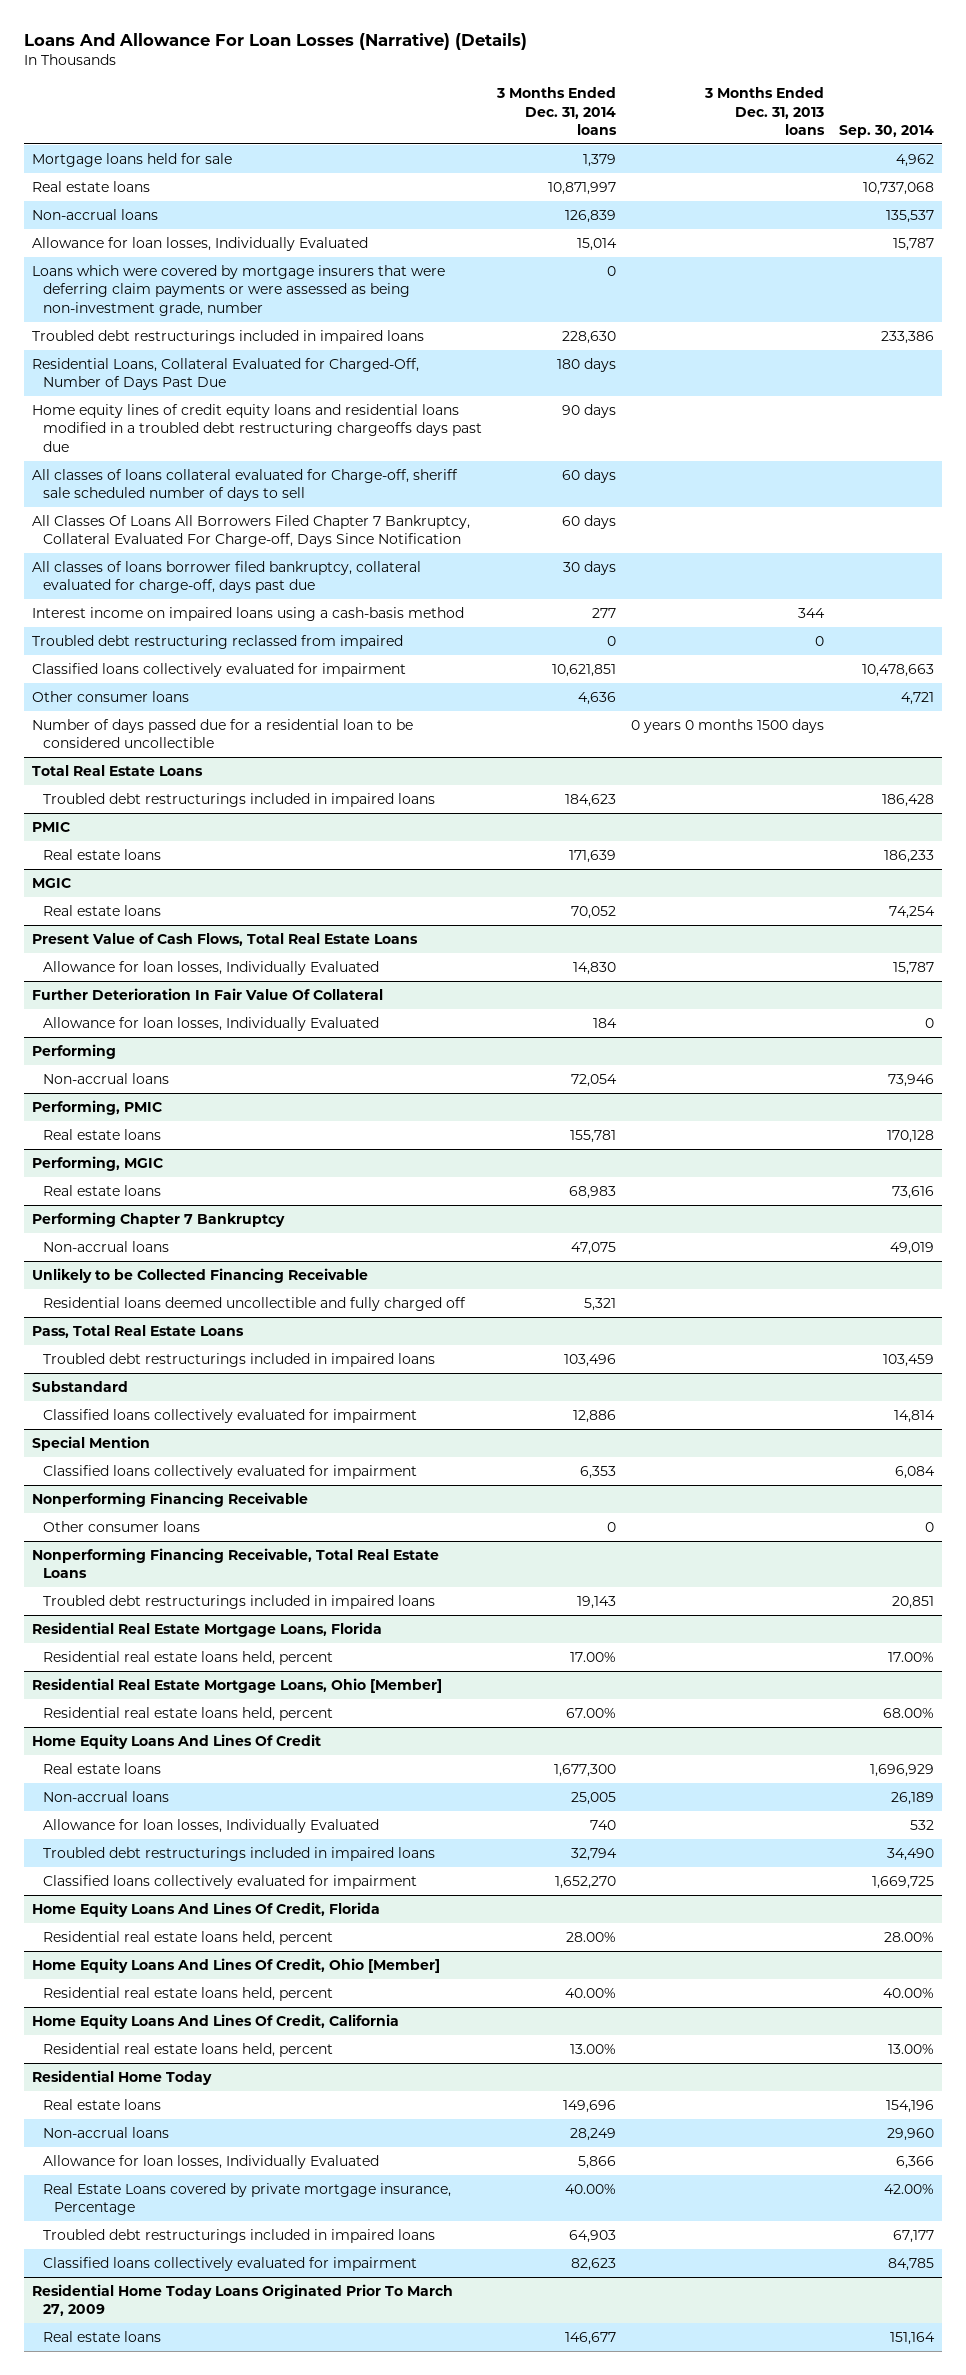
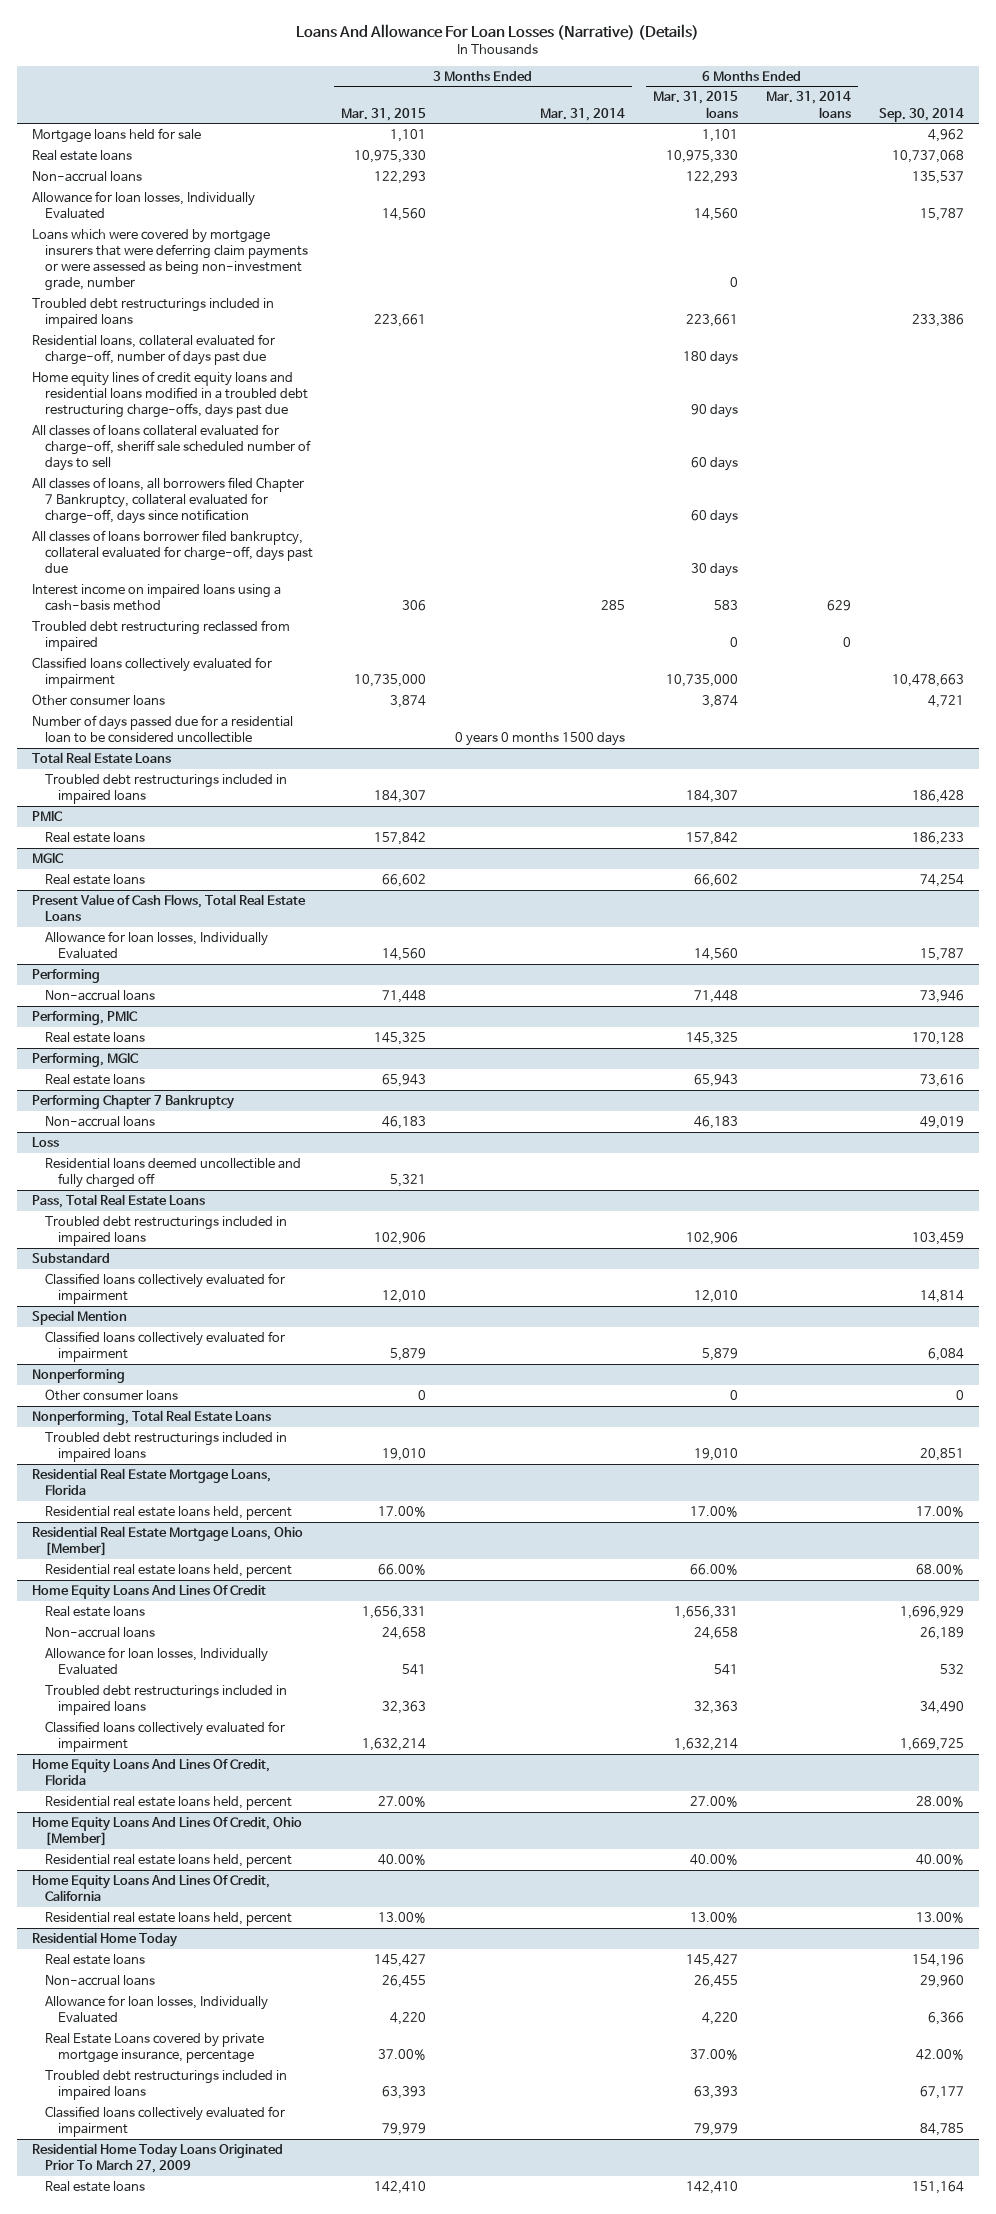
- | 3 Months Ended Dec. 31, 2014 loans | 3 Months Ended Dec. 31, 2013 loans | Sep. 30, 2014
+ | 3 Months Ended Mar. 31, 2015 | 3 Months Ended Mar. 31, 2014 | 6 Months Ended Mar. 31, 2015 loans | 6 Months Ended Mar. 31, 2014 loans | Sep. 30, 2014
- Residential Loans, Collateral Evaluated for Charged-Off, Number of Days Past Due | 180 days | |
- Home equity lines of credit equity loans and residential loans modified in a troubled debt restructuring chargeoffs days past due | 90 days | |
- All classes of loans collateral evaluated for Charge-off, sheriff sale scheduled number of days to sell | 60 days | |
- All Classes Of Loans All Borrowers Filed Chapter 7 Bankruptcy, Collateral Evaluated For Charge-off, Days Since Notification | 60 days | |
+ Residential loans, collateral evaluated for charge-off, number of days past due | | | 180 days | |
+ Home equity lines of credit equity loans and residential loans modified in a troubled debt restructuring charge-offs, days past due | | | 90 days | |
+ All classes of loans collateral evaluated for charge-off, sheriff sale scheduled number of days to sell | | | 60 days | |
+ All classes of loans, all borrowers filed Chapter 7 Bankruptcy, collateral evaluated for charge-off, days since notification | | | 60 days | |
- Further Deterioration In Fair Value Of Collateral
- Allowance for loan losses, Individually Evaluated | 184 | | 0
- Unlikely to be Collected Financing Receivable
+ Loss
- Nonperforming Financing Receivable
+ Nonperforming
- Nonperforming Financing Receivable, Total Real Estate Loans
+ Nonperforming, Total Real Estate Loans
@ Residential Home Today
- Real Estate Loans covered by private mortgage insurance, Percentage | 40.00% | | 42.00%
+ Real Estate Loans covered by private mortgage insurance, percentage | 37.00% | | 37.00% | | 42.00%

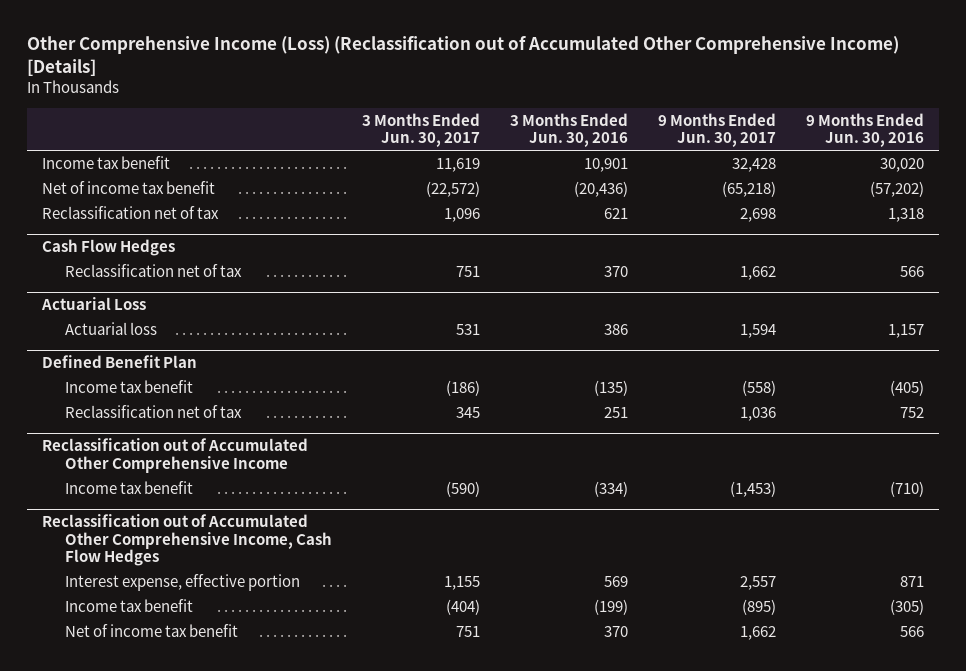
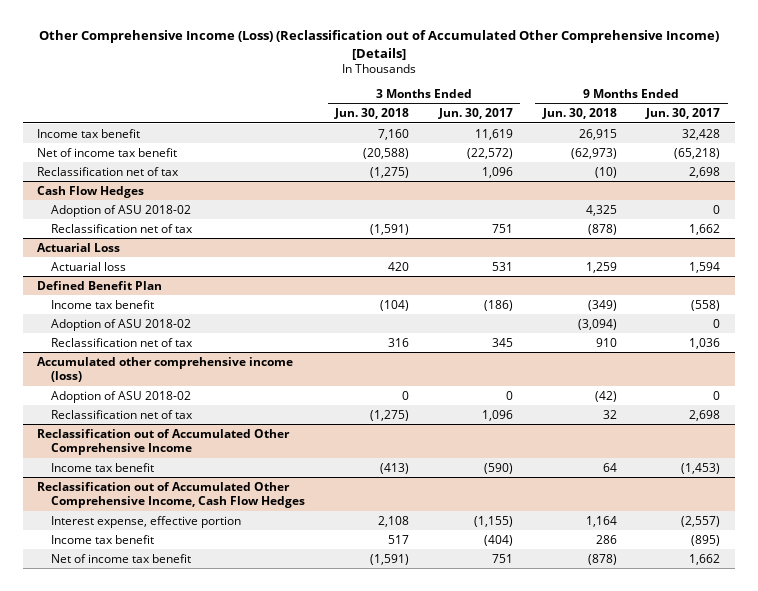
- | 3 Months Ended Jun. 30, 2017 | 3 Months Ended Jun. 30, 2016 | 9 Months Ended Jun. 30, 2017 | 9 Months Ended Jun. 30, 2016
+ | 3 Months Ended Jun. 30, 2018 | 3 Months Ended Jun. 30, 2017 | 9 Months Ended Jun. 30, 2018 | 9 Months Ended Jun. 30, 2017
@ Cash Flow Hedges
+ Adoption of ASU 2018-02 | | | 4,325 | 0
@ Defined Benefit Plan
+ Adoption of ASU 2018-02 | | | (3,094) | 0
+ Accumulated other comprehensive income (loss)
+ Adoption of ASU 2018-02 | 0 | 0 | (42) | 0
+ Reclassification net of tax | (1,275) | 1,096 | 32 | 2,698
@ Reclassification out of Accumulated Other Comprehensive Income, Cash Flow Hedges
- Interest expense, effective portion | 1,155 | 569 | 2,557 | 871
+ Interest expense, effective portion | 2,108 | (1,155) | 1,164 | (2,557)

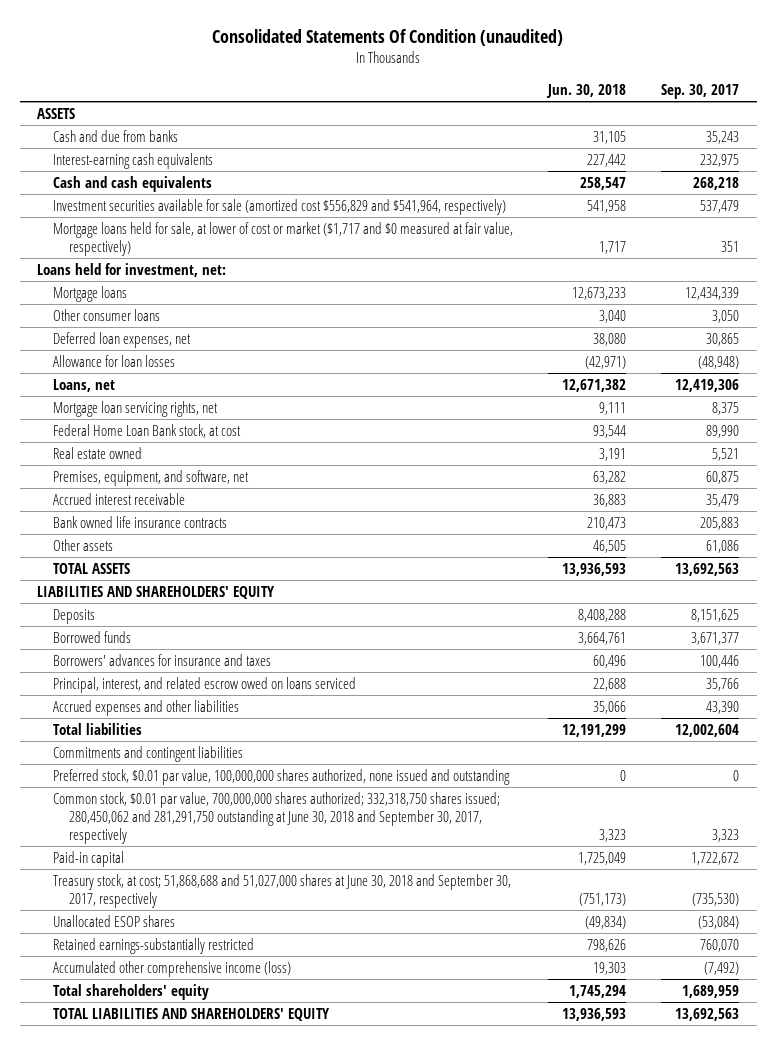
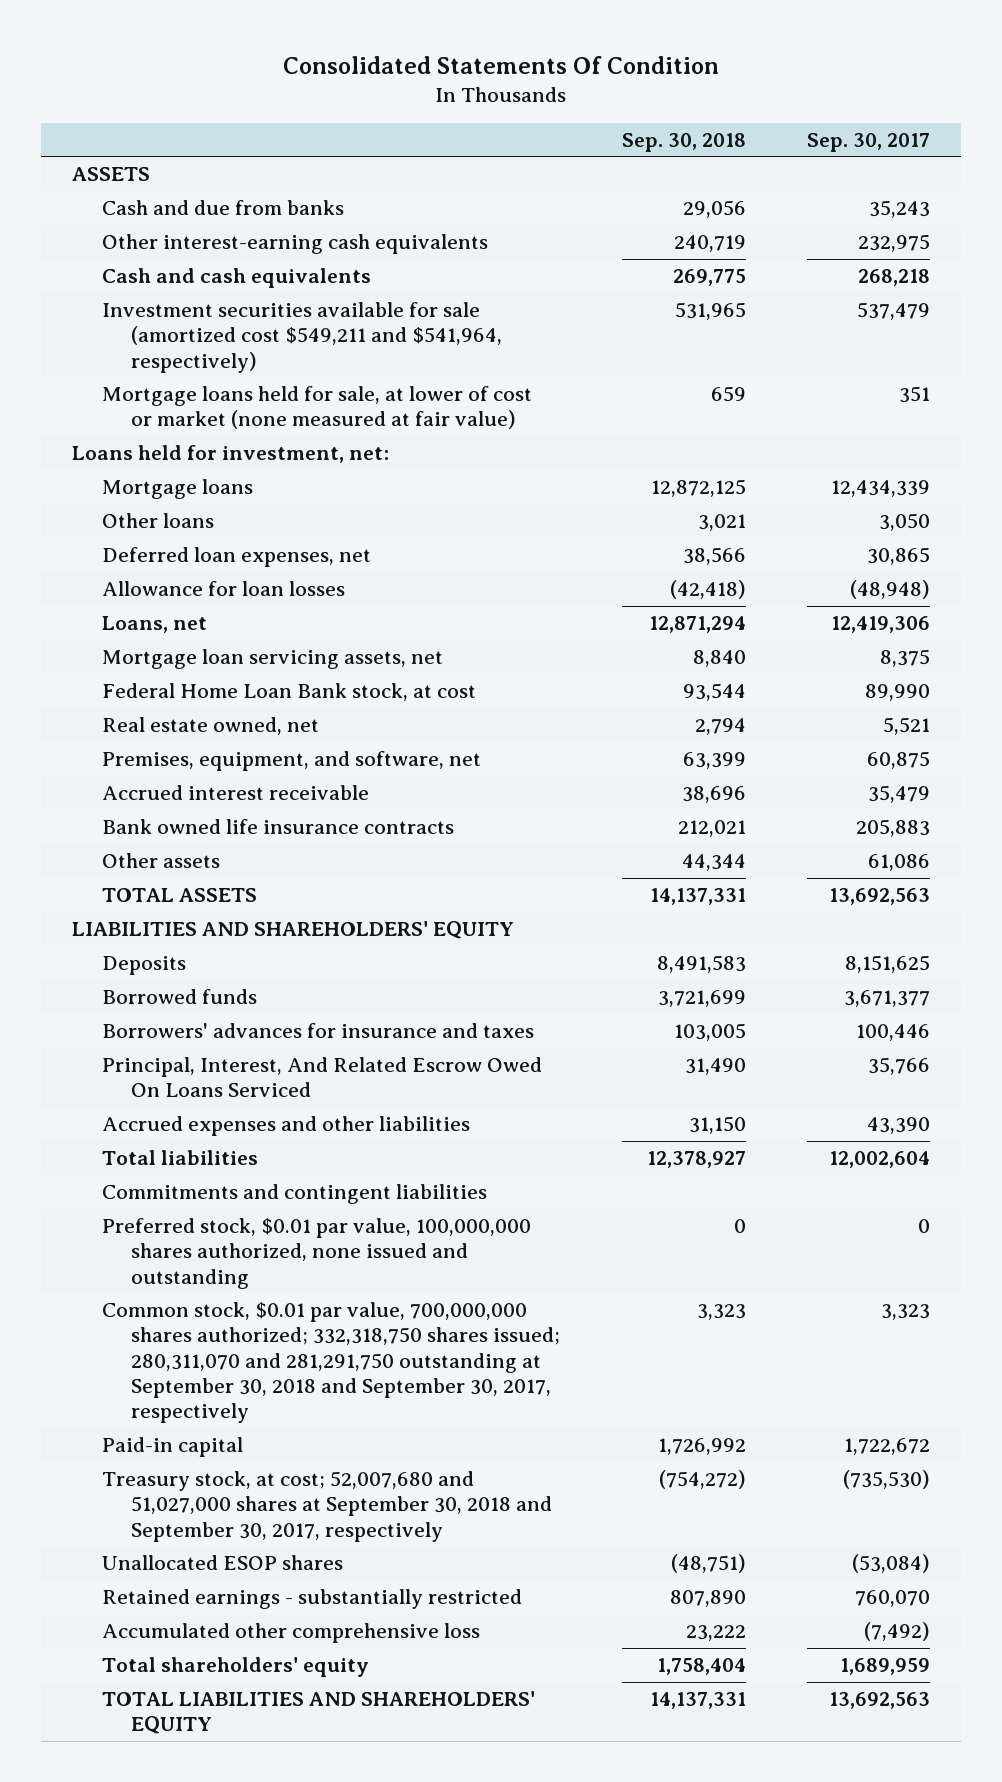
- Consolidated Statements Of Condition (unaudited)
+ Consolidated Statements Of Condition
- | Jun. 30, 2018 | Sep. 30, 2017
+ | Sep. 30, 2018 | Sep. 30, 2017
- Interest-earning cash equivalents | 227,442 | 232,975
+ Other interest-earning cash equivalents | 240,719 | 232,975
- Investment securities available for sale (amortized cost $556,829 and $541,964, respectively) | 541,958 | 537,479
- Mortgage loans held for sale, at lower of cost or market ($1,717 and $0 measured at fair value, respectively) | 1,717 | 351
+ Investment securities available for sale (amortized cost $549,211 and $541,964, respectively) | 531,965 | 537,479
+ Mortgage loans held for sale, at lower of cost or market (none measured at fair value) | 659 | 351
- Other consumer loans | 3,040 | 3,050
+ Other loans | 3,021 | 3,050
- Mortgage loan servicing rights, net | 9,111 | 8,375
+ Mortgage loan servicing assets, net | 8,840 | 8,375
- Real estate owned | 3,191 | 5,521
+ Real estate owned, net | 2,794 | 5,521
- Principal, interest, and related escrow owed on loans serviced | 22,688 | 35,766
+ Principal, Interest, And Related Escrow Owed On Loans Serviced | 31,490 | 35,766
- Common stock, $0.01 par value, 700,000,000 shares authorized; 332,318,750 shares issued; 280,450,062 and 281,291,750 outstanding at June 30, 2018 and September 30, 2017, respectively | 3,323 | 3,323
+ Common stock, $0.01 par value, 700,000,000 shares authorized; 332,318,750 shares issued; 280,311,070 and 281,291,750 outstanding at September 30, 2018 and September 30, 2017, respectively | 3,323 | 3,323
- Treasury stock, at cost; 51,868,688 and 51,027,000 shares at June 30, 2018 and September 30, 2017, respectively | (751,173) | (735,530)
+ Treasury stock, at cost; 52,007,680 and 51,027,000 shares at September 30, 2018 and September 30, 2017, respectively | (754,272) | (735,530)
- Retained earnings-substantially restricted | 798,626 | 760,070
- Accumulated other comprehensive income (loss) | 19,303 | (7,492)
+ Retained earnings - substantially restricted | 807,890 | 760,070
+ Accumulated other comprehensive loss | 23,222 | (7,492)

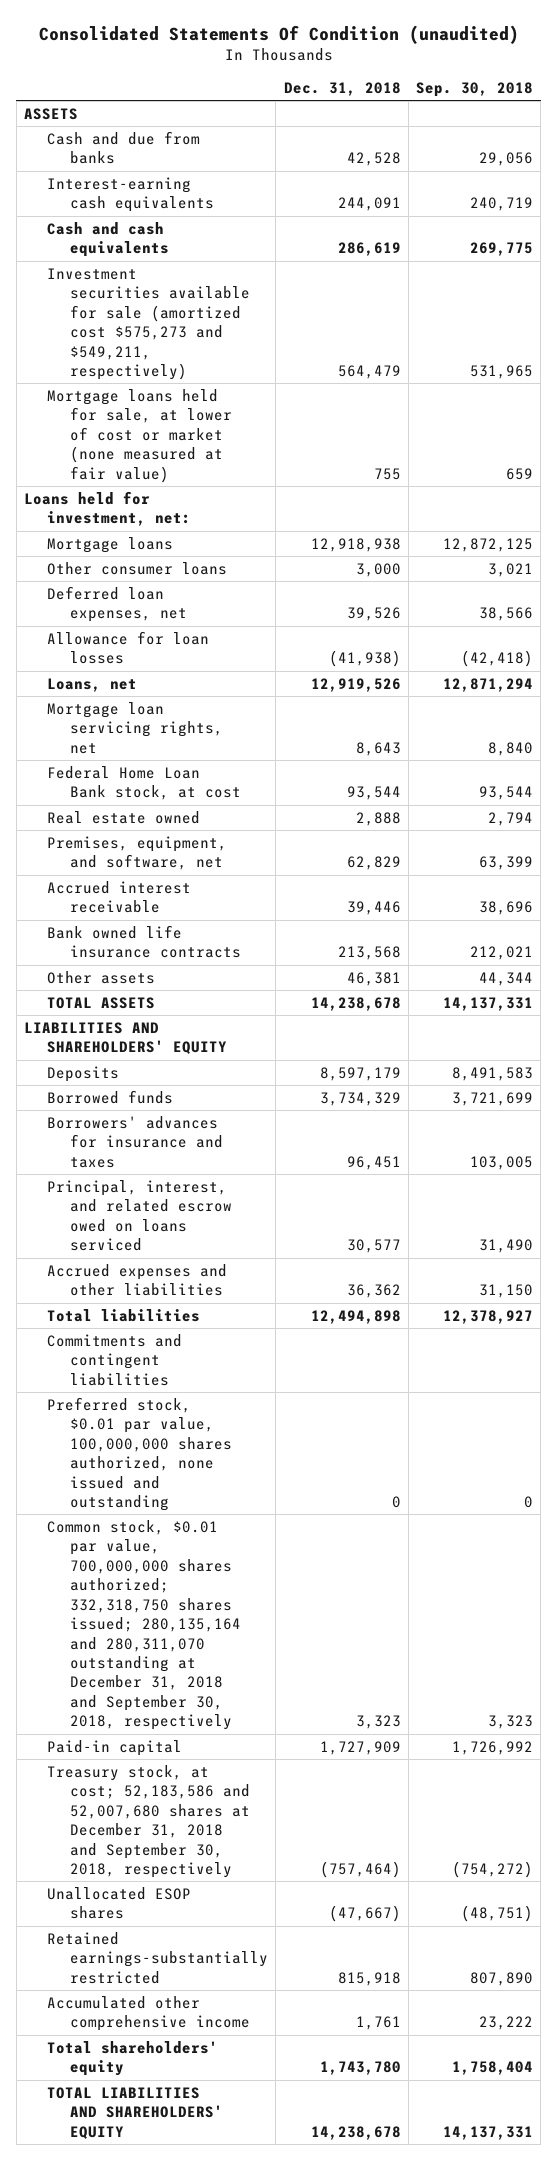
- Consolidated Statements Of Condition
+ Consolidated Statements Of Condition (unaudited)
- | Sep. 30, 2018 | Sep. 30, 2017
+ | Dec. 31, 2018 | Sep. 30, 2018
- Other interest-earning cash equivalents | 240,719 | 232,975
+ Interest-earning cash equivalents | 244,091 | 240,719
- Investment securities available for sale (amortized cost $549,211 and $541,964, respectively) | 531,965 | 537,479
+ Investment securities available for sale (amortized cost $575,273 and $549,211, respectively) | 564,479 | 531,965
- Other loans | 3,021 | 3,050
+ Other consumer loans | 3,000 | 3,021
- Mortgage loan servicing assets, net | 8,840 | 8,375
+ Mortgage loan servicing rights, net | 8,643 | 8,840
- Real estate owned, net | 2,794 | 5,521
+ Real estate owned | 2,888 | 2,794
- Principal, Interest, And Related Escrow Owed On Loans Serviced | 31,490 | 35,766
+ Principal, interest, and related escrow owed on loans serviced | 30,577 | 31,490
- Common stock, $0.01 par value, 700,000,000 shares authorized; 332,318,750 shares issued; 280,311,070 and 281,291,750 outstanding at September 30, 2018 and September 30, 2017, respectively | 3,323 | 3,323
+ Common stock, $0.01 par value, 700,000,000 shares authorized; 332,318,750 shares issued; 280,135,164 and 280,311,070 outstanding at December 31, 2018 and September 30, 2018, respectively | 3,323 | 3,323
- Treasury stock, at cost; 52,007,680 and 51,027,000 shares at September 30, 2018 and September 30, 2017, respectively | (754,272) | (735,530)
+ Treasury stock, at cost; 52,183,586 and 52,007,680 shares at December 31, 2018 and September 30, 2018, respectively | (757,464) | (754,272)
- Retained earnings - substantially restricted | 807,890 | 760,070
- Accumulated other comprehensive loss | 23,222 | (7,492)
+ Retained earnings-substantially restricted | 815,918 | 807,890
+ Accumulated other comprehensive income | 1,761 | 23,222

